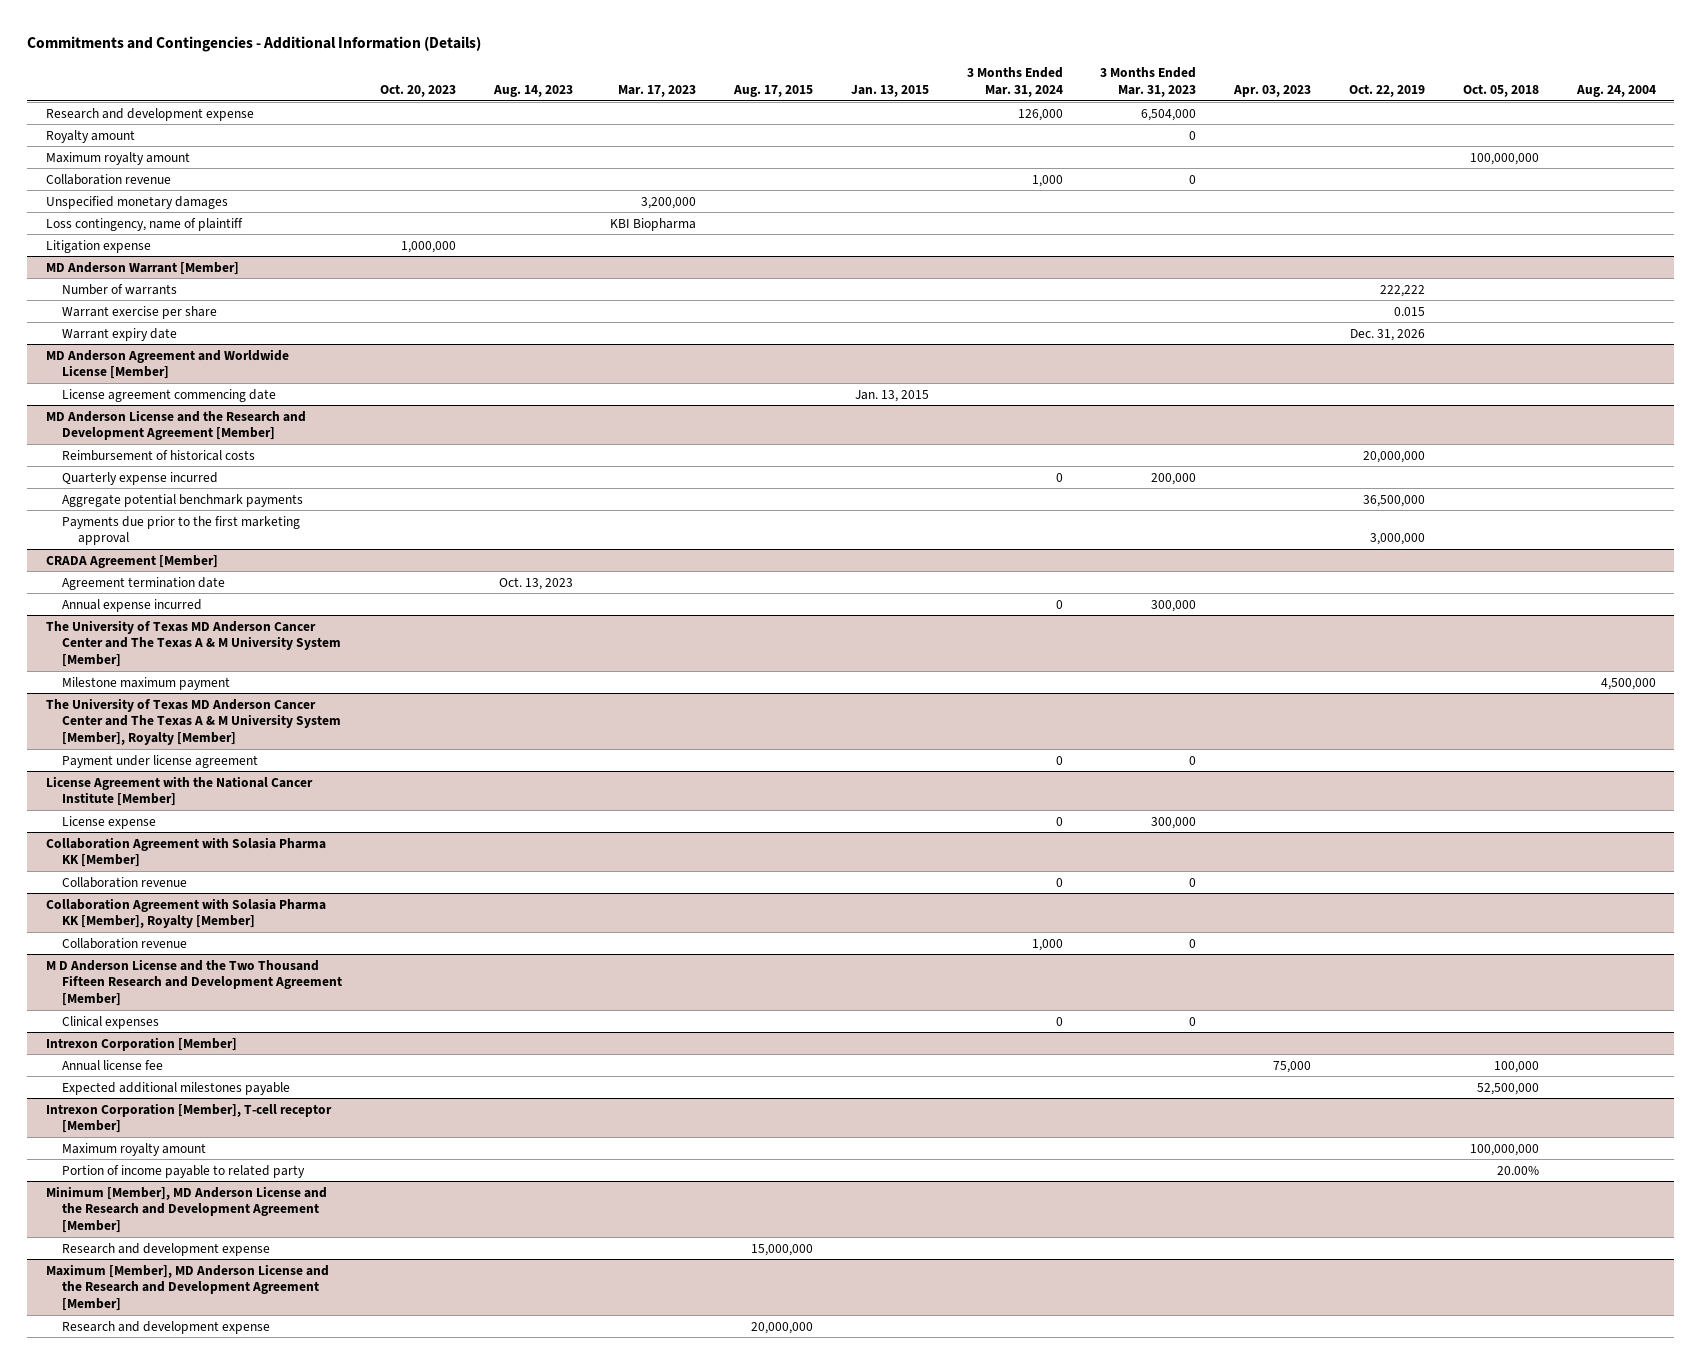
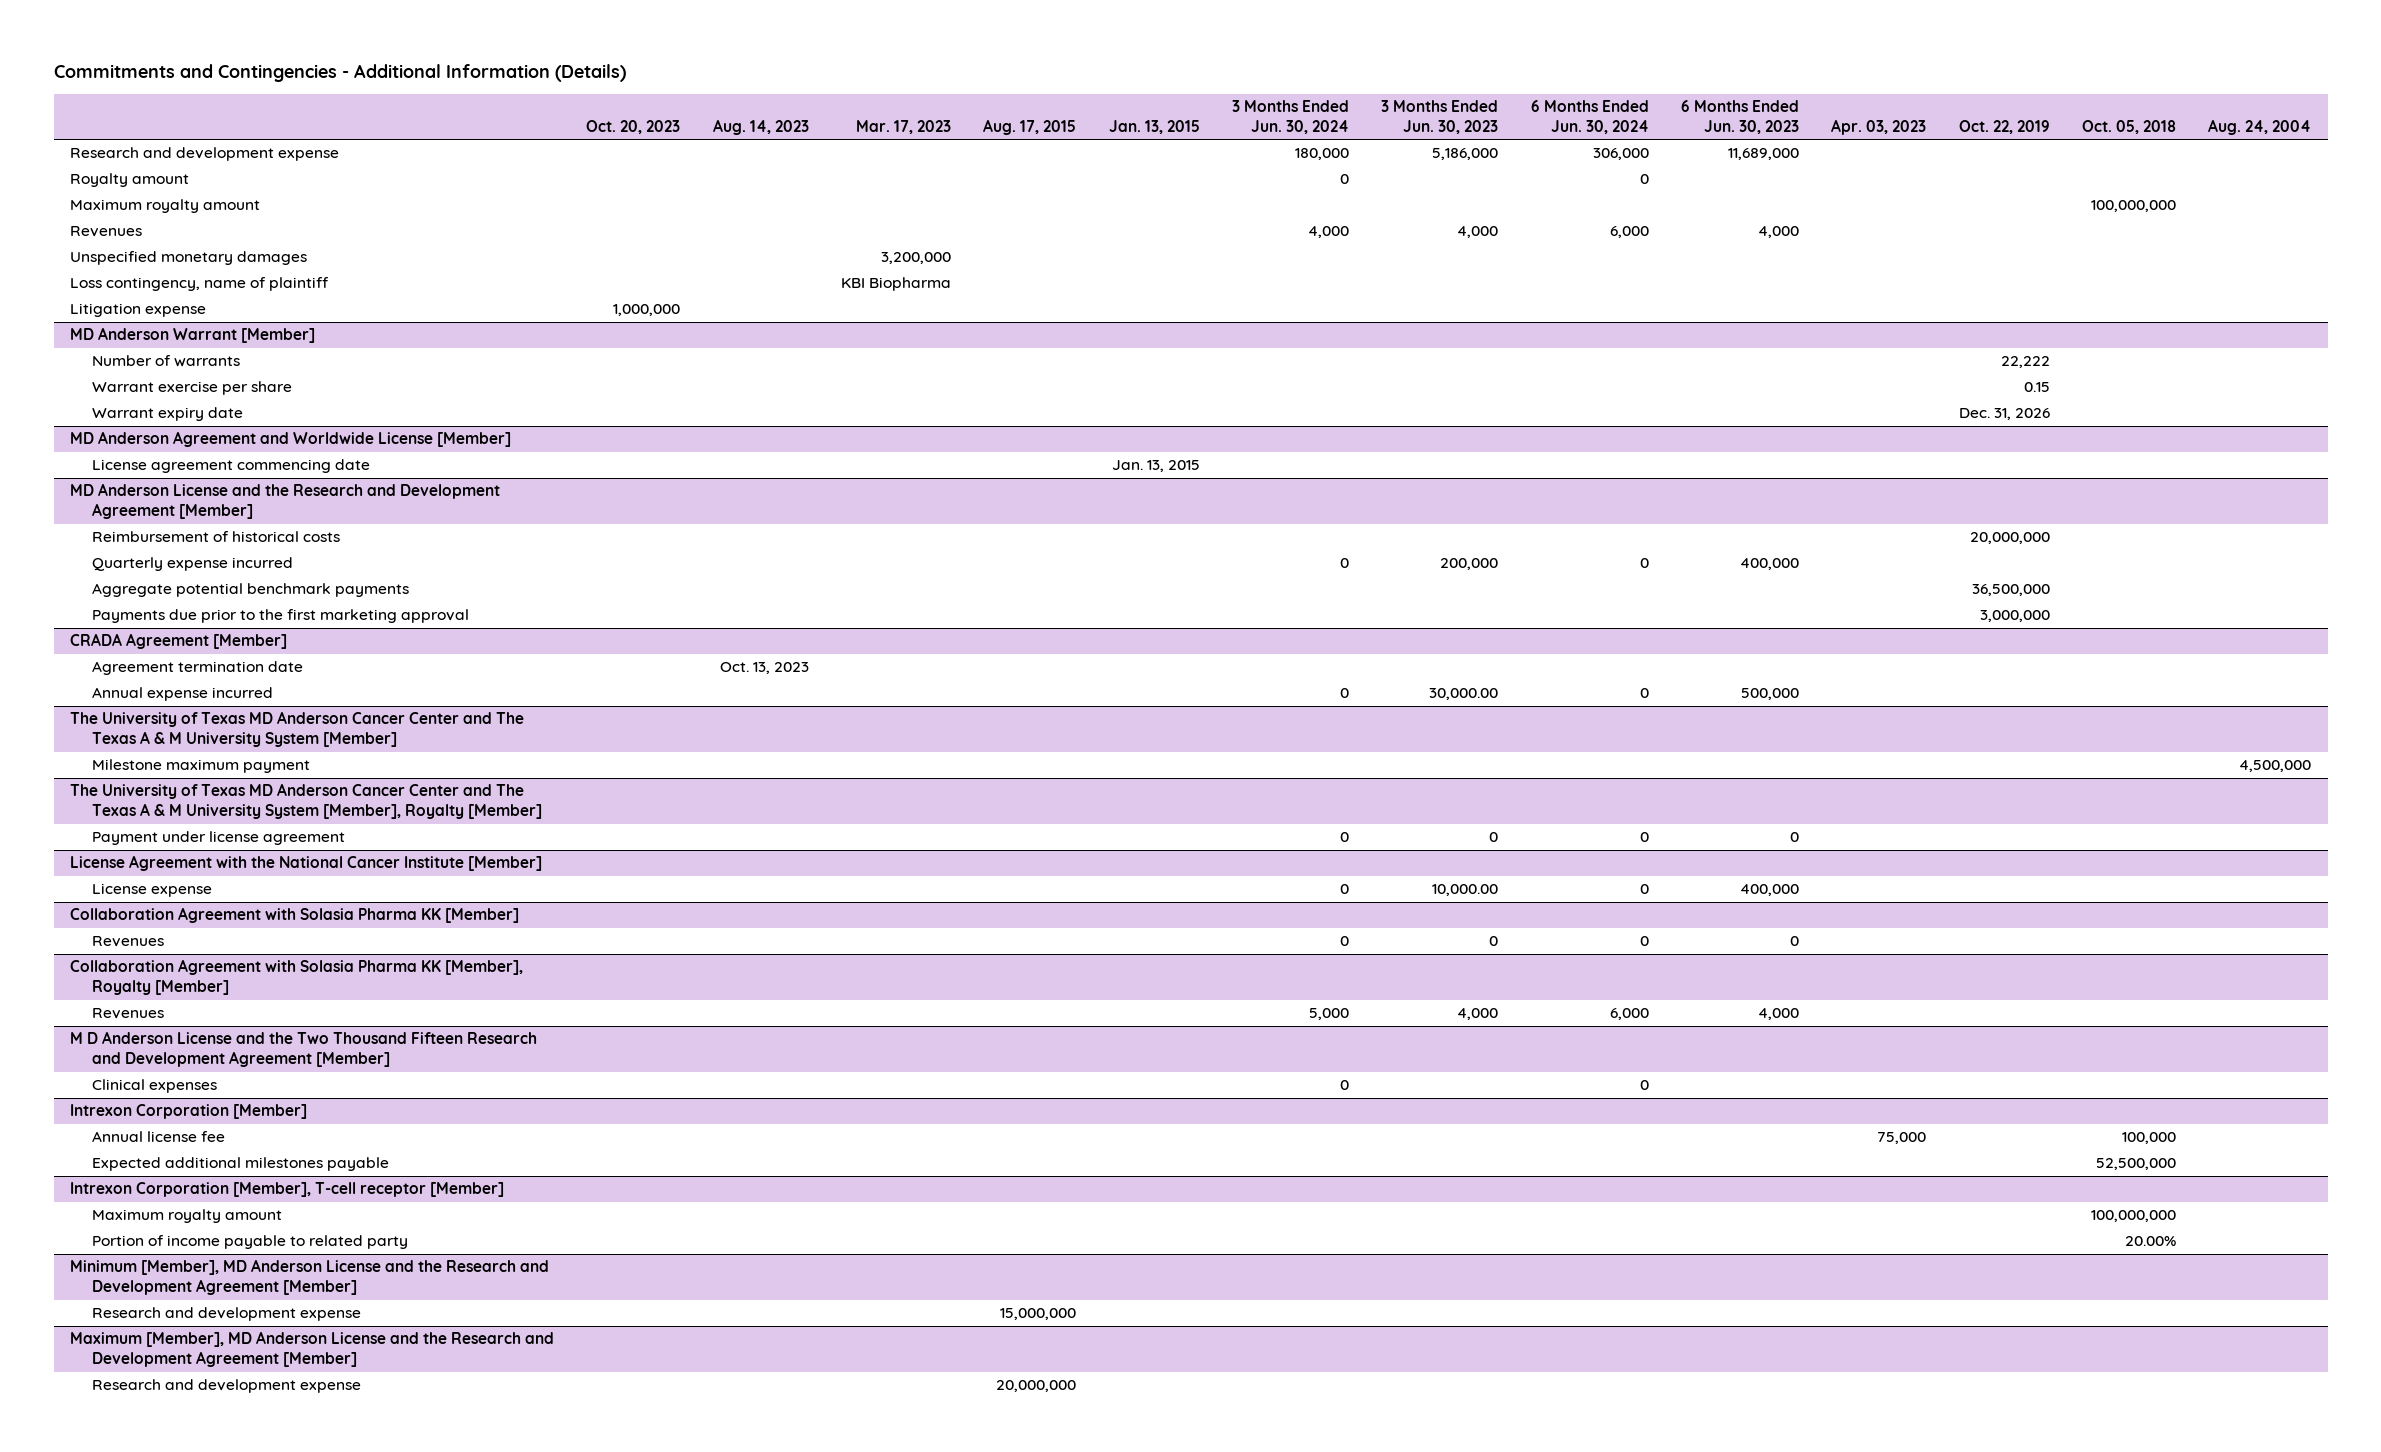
- | Oct. 20, 2023 | Aug. 14, 2023 | Mar. 17, 2023 | Aug. 17, 2015 | Jan. 13, 2015 | 3 Months Ended Mar. 31, 2024 | 3 Months Ended Mar. 31, 2023 | Apr. 03, 2023 | Oct. 22, 2019 | Oct. 05, 2018 | Aug. 24, 2004
+ | Oct. 20, 2023 | Aug. 14, 2023 | Mar. 17, 2023 | Aug. 17, 2015 | Jan. 13, 2015 | 3 Months Ended Jun. 30, 2024 | 3 Months Ended Jun. 30, 2023 | 6 Months Ended Jun. 30, 2024 | 6 Months Ended Jun. 30, 2023 | Apr. 03, 2023 | Oct. 22, 2019 | Oct. 05, 2018 | Aug. 24, 2004
- Collaboration revenue | | | | | | 1,000 | 0 | | | |
+ Revenues | | | | | | 4,000 | 4,000 | 6,000 | 4,000 | | | |
@ MD Anderson Warrant [Member]
- Number of warrants | | | | | | | | | 222,222 | |
- Warrant exercise per share | | | | | | | | | 0.015 | |
+ Number of warrants | | | | | | | | | | | 22,222 | |
+ Warrant exercise per share | | | | | | | | | | | 0.15 | |
@ Collaboration Agreement with Solasia Pharma KK [Member]
- Collaboration revenue | | | | | | 0 | 0 | | | |
+ Revenues | | | | | | 0 | 0 | 0 | 0 | | | |
@ Collaboration Agreement with Solasia Pharma KK [Member], Royalty [Member]
- Collaboration revenue | | | | | | 1,000 | 0 | | | |
+ Revenues | | | | | | 5,000 | 4,000 | 6,000 | 4,000 | | | |

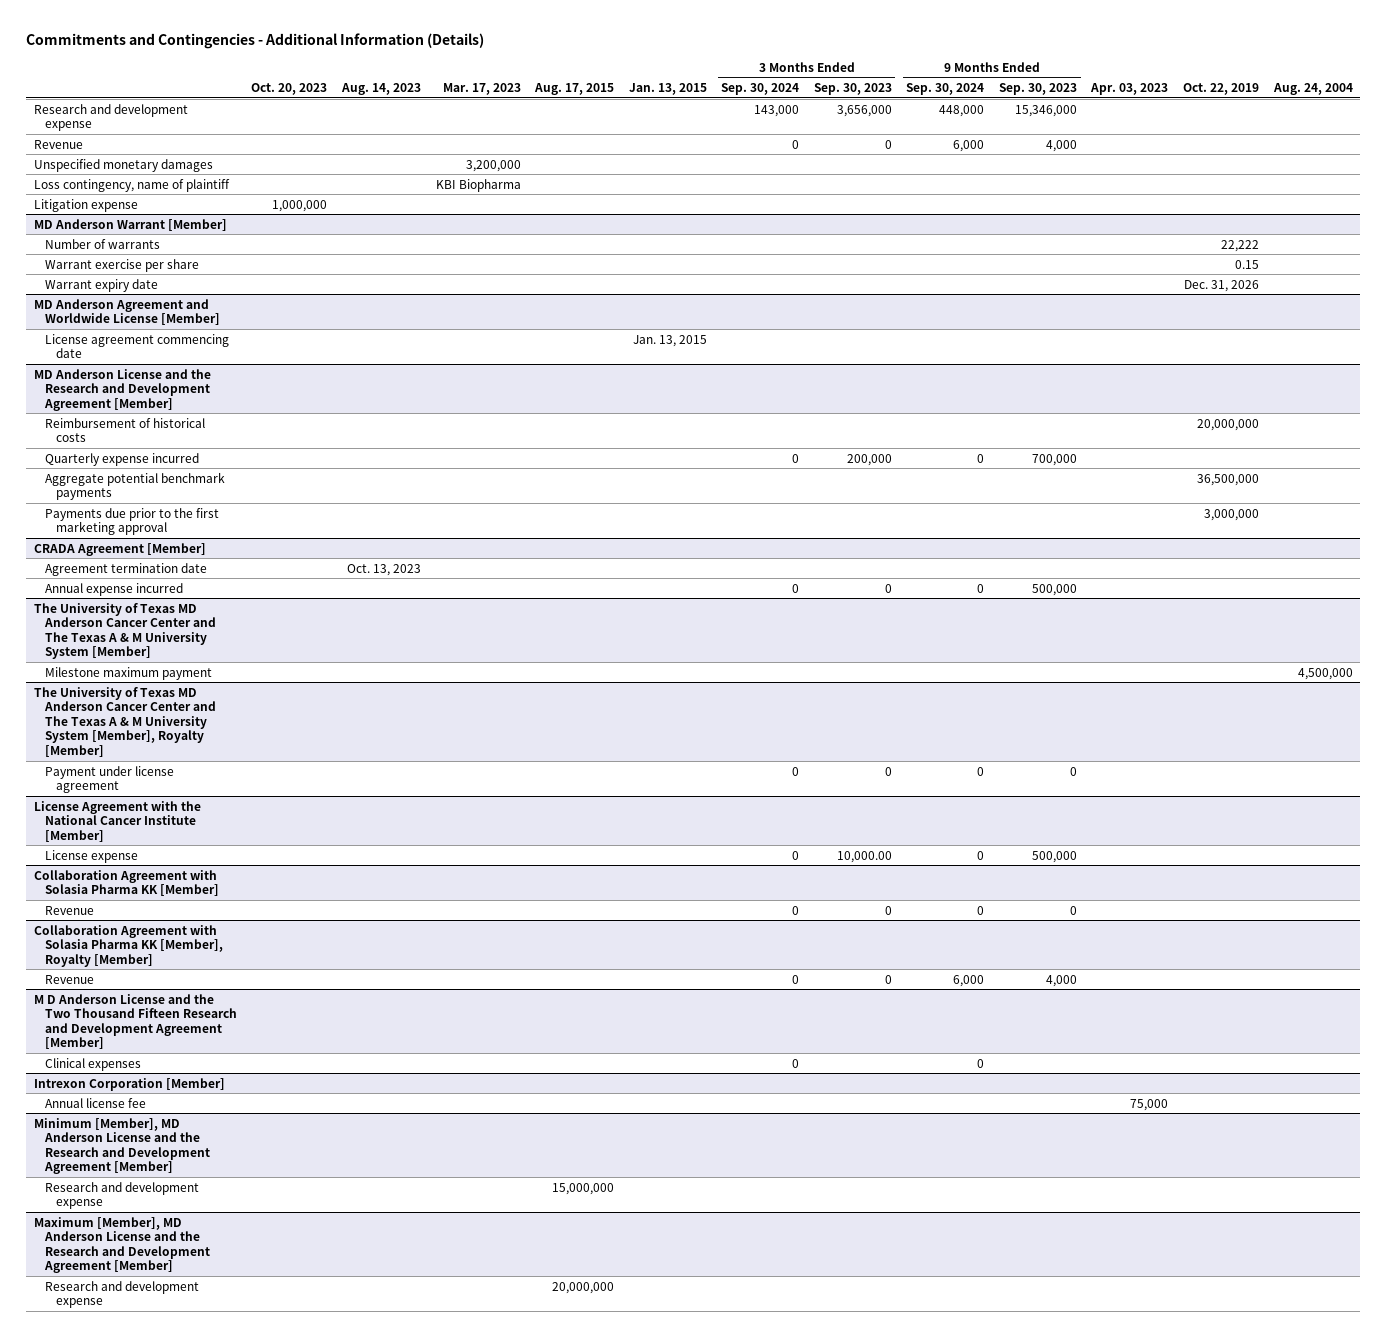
- | Oct. 20, 2023 | Aug. 14, 2023 | Mar. 17, 2023 | Aug. 17, 2015 | Jan. 13, 2015 | 3 Months Ended Jun. 30, 2024 | 3 Months Ended Jun. 30, 2023 | 6 Months Ended Jun. 30, 2024 | 6 Months Ended Jun. 30, 2023 | Apr. 03, 2023 | Oct. 22, 2019 | Oct. 05, 2018 | Aug. 24, 2004
+ | Oct. 20, 2023 | Aug. 14, 2023 | Mar. 17, 2023 | Aug. 17, 2015 | Jan. 13, 2015 | 3 Months Ended Sep. 30, 2024 | 3 Months Ended Sep. 30, 2023 | 9 Months Ended Sep. 30, 2024 | 9 Months Ended Sep. 30, 2023 | Apr. 03, 2023 | Oct. 22, 2019 | Aug. 24, 2004
- Royalty amount | | | | | | 0 | | 0 | | | | |
- Maximum royalty amount | | | | | | | | | | | | 100,000,000 |
- Revenues | | | | | | 4,000 | 4,000 | 6,000 | 4,000 | | | |
+ Revenue | | | | | | 0 | 0 | 6,000 | 4,000 | | |
@ Collaboration Agreement with Solasia Pharma KK [Member]
- Revenues | | | | | | 0 | 0 | 0 | 0 | | | |
+ Revenue | | | | | | 0 | 0 | 0 | 0 | | |
@ Collaboration Agreement with Solasia Pharma KK [Member], Royalty [Member]
- Revenues | | | | | | 5,000 | 4,000 | 6,000 | 4,000 | | | |
+ Revenue | | | | | | 0 | 0 | 6,000 | 4,000 | | |
@ Intrexon Corporation [Member]
- Expected additional milestones payable | | | | | | | | | | | | 52,500,000 |
- Intrexon Corporation [Member], T-cell receptor [Member]
- Maximum royalty amount | | | | | | | | | | | | 100,000,000 |
- Portion of income payable to related party | | | | | | | | | | | | 20.00% |

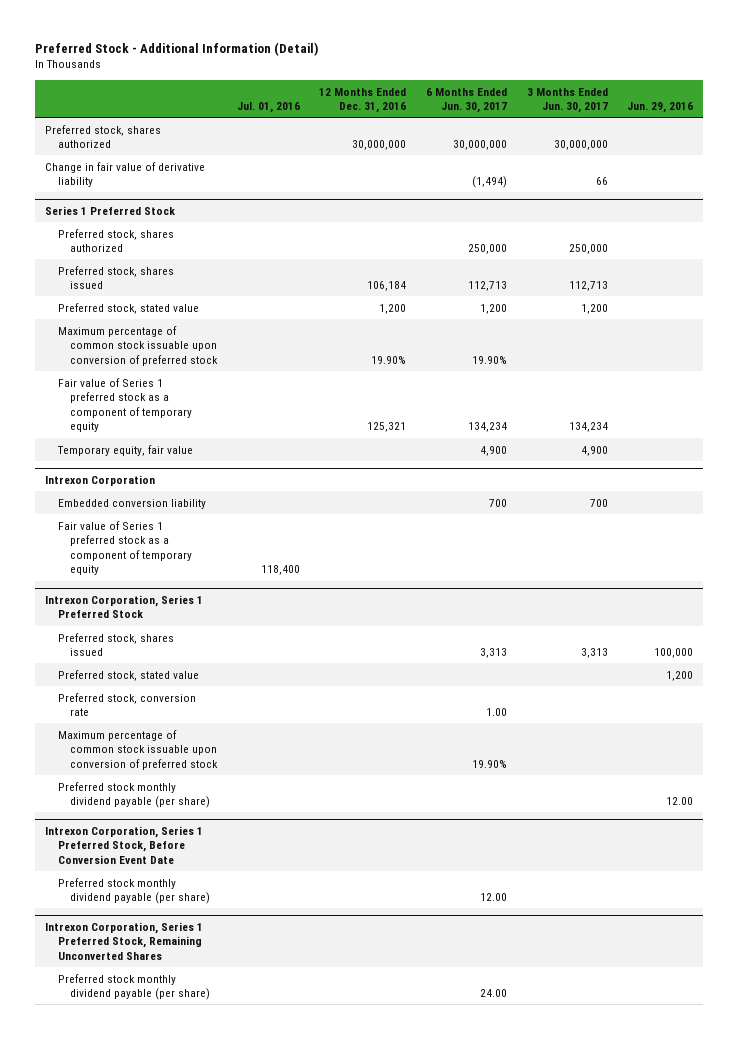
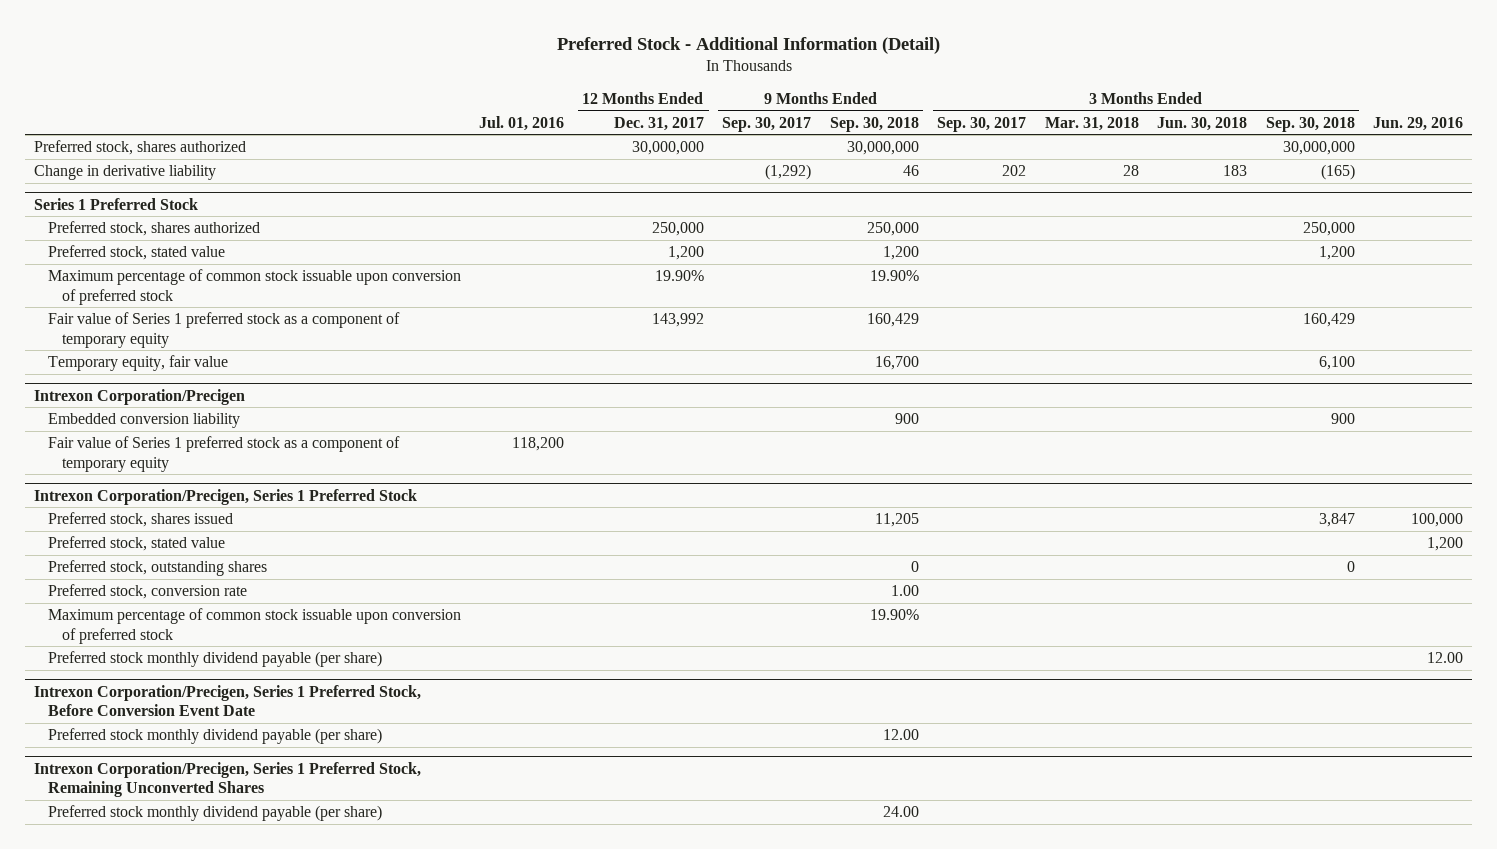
- | Jul. 01, 2016 | 12 Months Ended Dec. 31, 2016 | 6 Months Ended Jun. 30, 2017 | 3 Months Ended Jun. 30, 2017 | Jun. 29, 2016
+ | Jul. 01, 2016 | 12 Months Ended Dec. 31, 2017 | 9 Months Ended Sep. 30, 2017 | 9 Months Ended Sep. 30, 2018 | 3 Months Ended Sep. 30, 2017 | 3 Months Ended Mar. 31, 2018 | 3 Months Ended Jun. 30, 2018 | 3 Months Ended Sep. 30, 2018 | Jun. 29, 2016
- Change in fair value of derivative liability | | | (1,494) | 66 |
+ Change in derivative liability | | | (1,292) | 46 | 202 | 28 | 183 | (165) |
@ Series 1 Preferred Stock
- Preferred stock, shares issued | | 106,184 | 112,713 | 112,713 |
- Intrexon Corporation
+ Intrexon Corporation/Precigen
- Fair value of Series 1 preferred stock as a component of temporary equity | 118,400 | | | |
- Intrexon Corporation, Series 1 Preferred Stock
+ Fair value of Series 1 preferred stock as a component of temporary equity | 118,200 | | | | | | | |
+ Intrexon Corporation/Precigen, Series 1 Preferred Stock
+ Preferred stock, outstanding shares | | | | 0 | | | | 0 |
- Intrexon Corporation, Series 1 Preferred Stock, Before Conversion Event Date
+ Intrexon Corporation/Precigen, Series 1 Preferred Stock, Before Conversion Event Date
- Intrexon Corporation, Series 1 Preferred Stock, Remaining Unconverted Shares
+ Intrexon Corporation/Precigen, Series 1 Preferred Stock, Remaining Unconverted Shares

